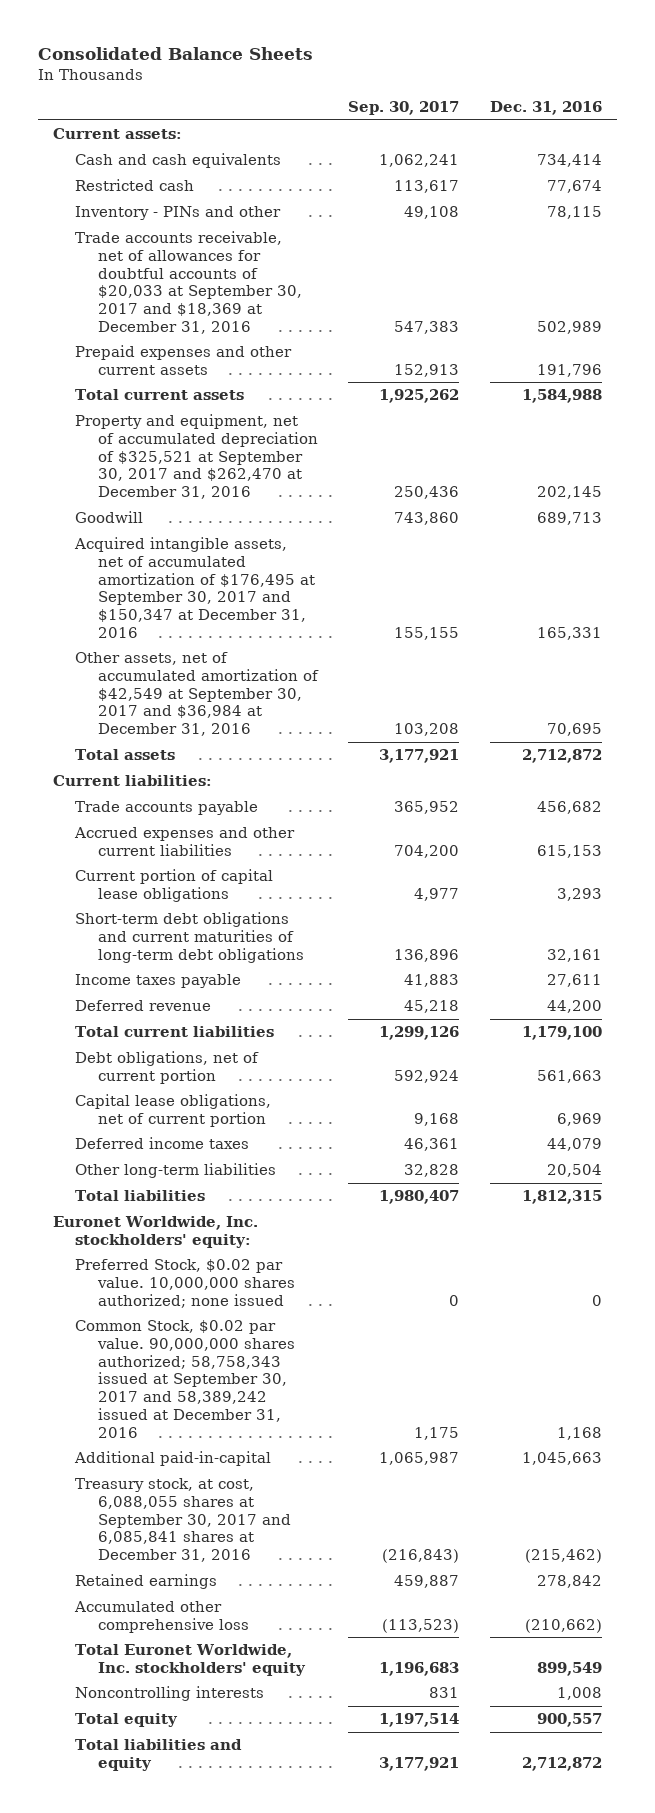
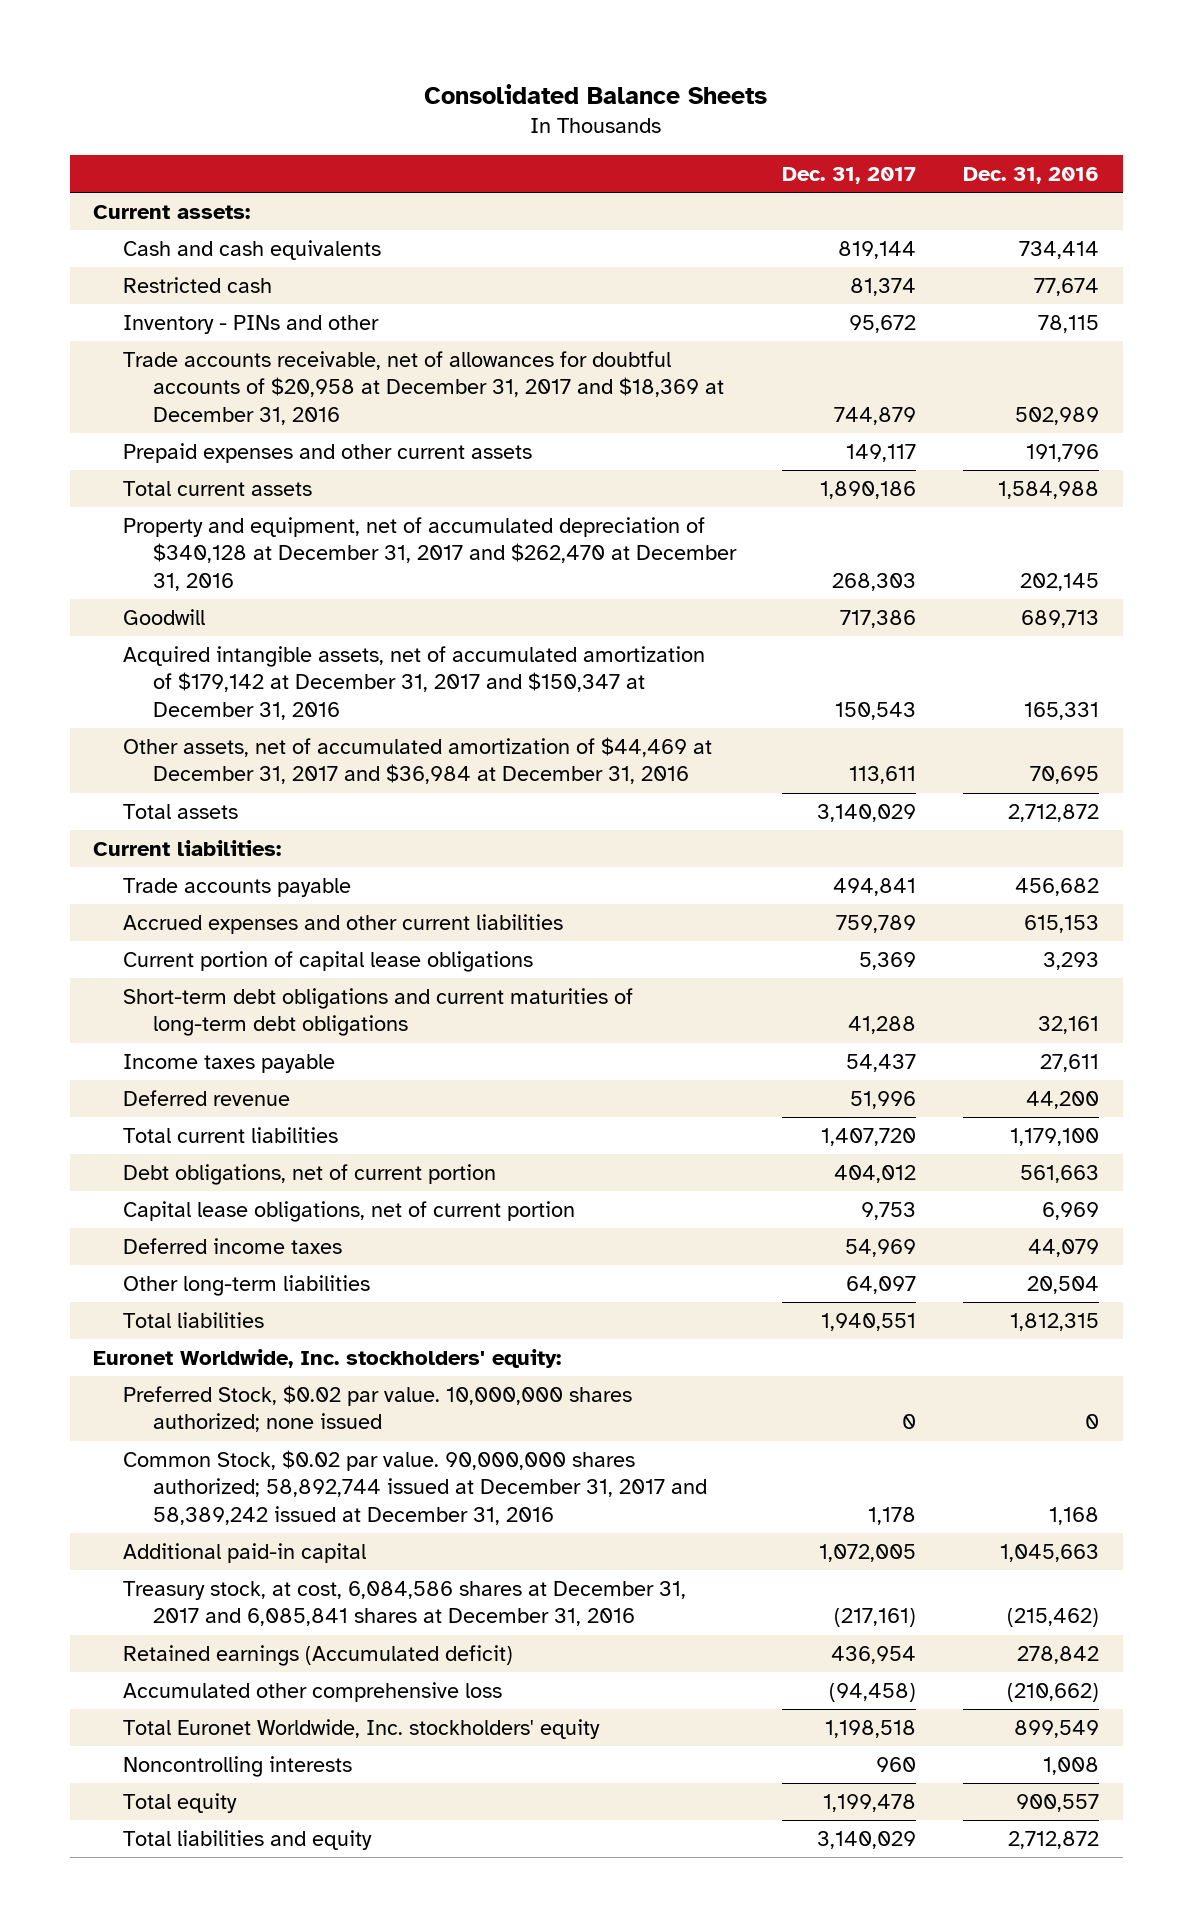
- | Sep. 30, 2017 | Dec. 31, 2016
+ | Dec. 31, 2017 | Dec. 31, 2016
- Trade accounts receivable, net of allowances for doubtful accounts of $20,033 at September 30, 2017 and $18,369 at December 31, 2016 | 547,383 | 502,989
+ Trade accounts receivable, net of allowances for doubtful accounts of $20,958 at December 31, 2017 and $18,369 at December 31, 2016 | 744,879 | 502,989
- Property and equipment, net of accumulated depreciation of $325,521 at September 30, 2017 and $262,470 at December 31, 2016 | 250,436 | 202,145
+ Property and equipment, net of accumulated depreciation of $340,128 at December 31, 2017 and $262,470 at December 31, 2016 | 268,303 | 202,145
- Acquired intangible assets, net of accumulated amortization of $176,495 at September 30, 2017 and $150,347 at December 31, 2016 | 155,155 | 165,331
- Other assets, net of accumulated amortization of $42,549 at September 30, 2017 and $36,984 at December 31, 2016 | 103,208 | 70,695
+ Acquired intangible assets, net of accumulated amortization of $179,142 at December 31, 2017 and $150,347 at December 31, 2016 | 150,543 | 165,331
+ Other assets, net of accumulated amortization of $44,469 at December 31, 2017 and $36,984 at December 31, 2016 | 113,611 | 70,695
- Common Stock, $0.02 par value. 90,000,000 shares authorized; 58,758,343 issued at September 30, 2017 and 58,389,242 issued at December 31, 2016 | 1,175 | 1,168
- Additional paid-in-capital | 1,065,987 | 1,045,663
- Treasury stock, at cost, 6,088,055 shares at September 30, 2017 and 6,085,841 shares at December 31, 2016 | (216,843) | (215,462)
- Retained earnings | 459,887 | 278,842
+ Common Stock, $0.02 par value. 90,000,000 shares authorized; 58,892,744 issued at December 31, 2017 and 58,389,242 issued at December 31, 2016 | 1,178 | 1,168
+ Additional paid-in capital | 1,072,005 | 1,045,663
+ Treasury stock, at cost, 6,084,586 shares at December 31, 2017 and 6,085,841 shares at December 31, 2016 | (217,161) | (215,462)
+ Retained earnings (Accumulated deficit) | 436,954 | 278,842

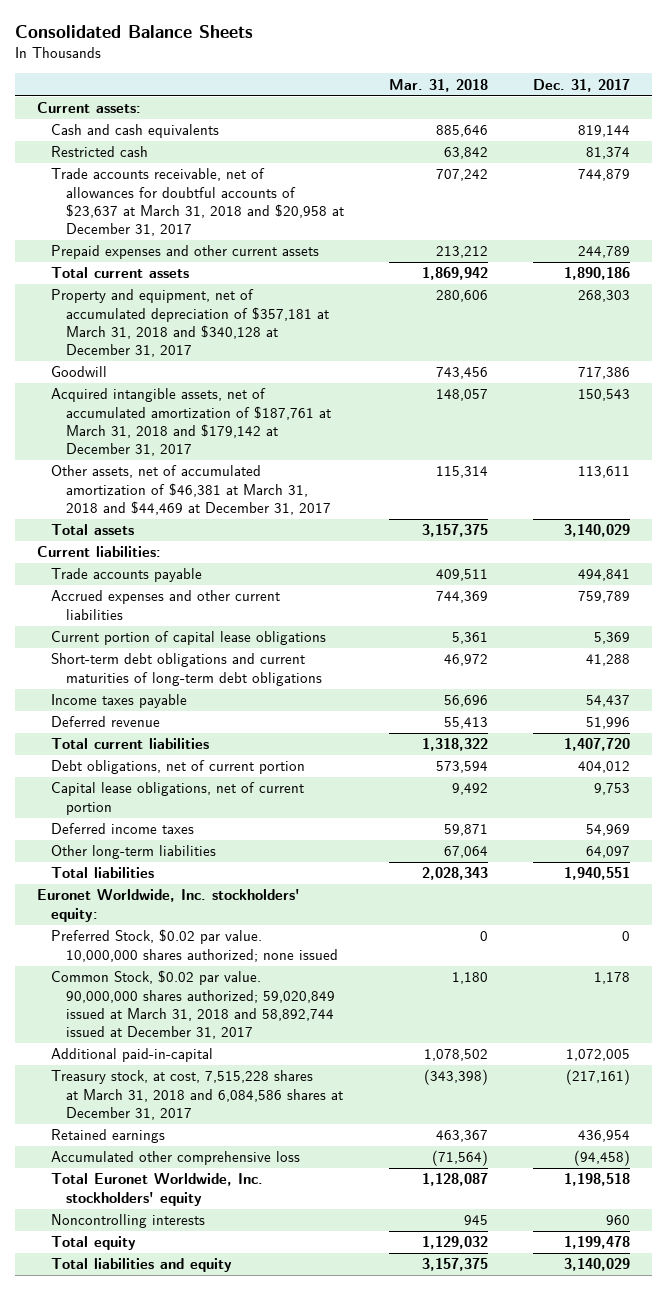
- | Dec. 31, 2017 | Dec. 31, 2016
+ | Mar. 31, 2018 | Dec. 31, 2017
- Inventory - PINs and other | 95,672 | 78,115
- Trade accounts receivable, net of allowances for doubtful accounts of $20,958 at December 31, 2017 and $18,369 at December 31, 2016 | 744,879 | 502,989
- Prepaid expenses and other current assets | 149,117 | 191,796
+ Trade accounts receivable, net of allowances for doubtful accounts of $23,637 at March 31, 2018 and $20,958 at December 31, 2017 | 707,242 | 744,879
+ Prepaid expenses and other current assets | 213,212 | 244,789
- Property and equipment, net of accumulated depreciation of $340,128 at December 31, 2017 and $262,470 at December 31, 2016 | 268,303 | 202,145
+ Property and equipment, net of accumulated depreciation of $357,181 at March 31, 2018 and $340,128 at December 31, 2017 | 280,606 | 268,303
- Acquired intangible assets, net of accumulated amortization of $179,142 at December 31, 2017 and $150,347 at December 31, 2016 | 150,543 | 165,331
- Other assets, net of accumulated amortization of $44,469 at December 31, 2017 and $36,984 at December 31, 2016 | 113,611 | 70,695
+ Acquired intangible assets, net of accumulated amortization of $187,761 at March 31, 2018 and $179,142 at December 31, 2017 | 148,057 | 150,543
+ Other assets, net of accumulated amortization of $46,381 at March 31, 2018 and $44,469 at December 31, 2017 | 115,314 | 113,611
- Common Stock, $0.02 par value. 90,000,000 shares authorized; 58,892,744 issued at December 31, 2017 and 58,389,242 issued at December 31, 2016 | 1,178 | 1,168
- Additional paid-in capital | 1,072,005 | 1,045,663
- Treasury stock, at cost, 6,084,586 shares at December 31, 2017 and 6,085,841 shares at December 31, 2016 | (217,161) | (215,462)
- Retained earnings (Accumulated deficit) | 436,954 | 278,842
+ Common Stock, $0.02 par value. 90,000,000 shares authorized; 59,020,849 issued at March 31, 2018 and 58,892,744 issued at December 31, 2017 | 1,180 | 1,178
+ Additional paid-in-capital | 1,078,502 | 1,072,005
+ Treasury stock, at cost, 7,515,228 shares at March 31, 2018 and 6,084,586 shares at December 31, 2017 | (343,398) | (217,161)
+ Retained earnings | 463,367 | 436,954

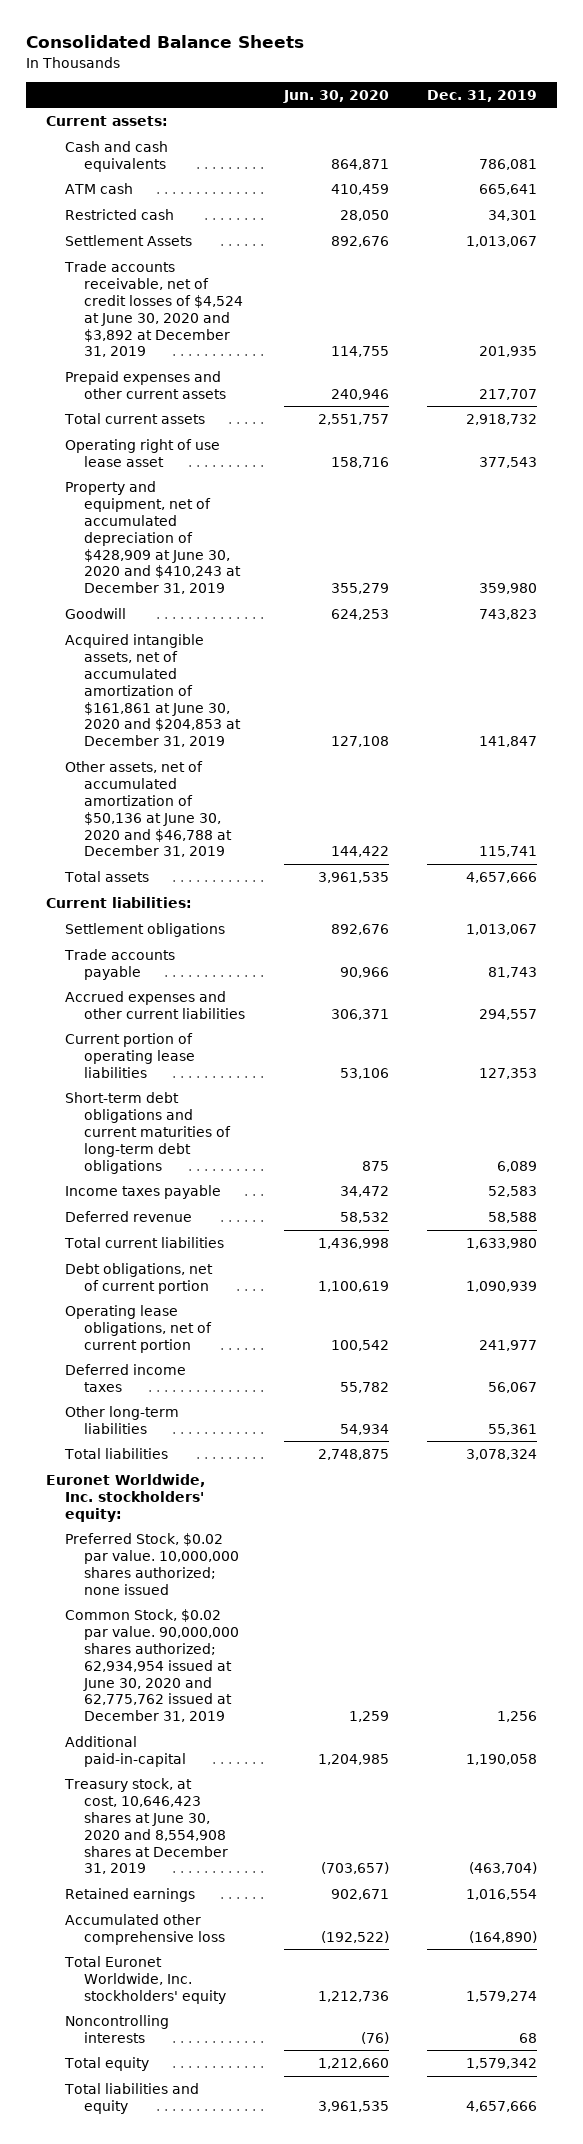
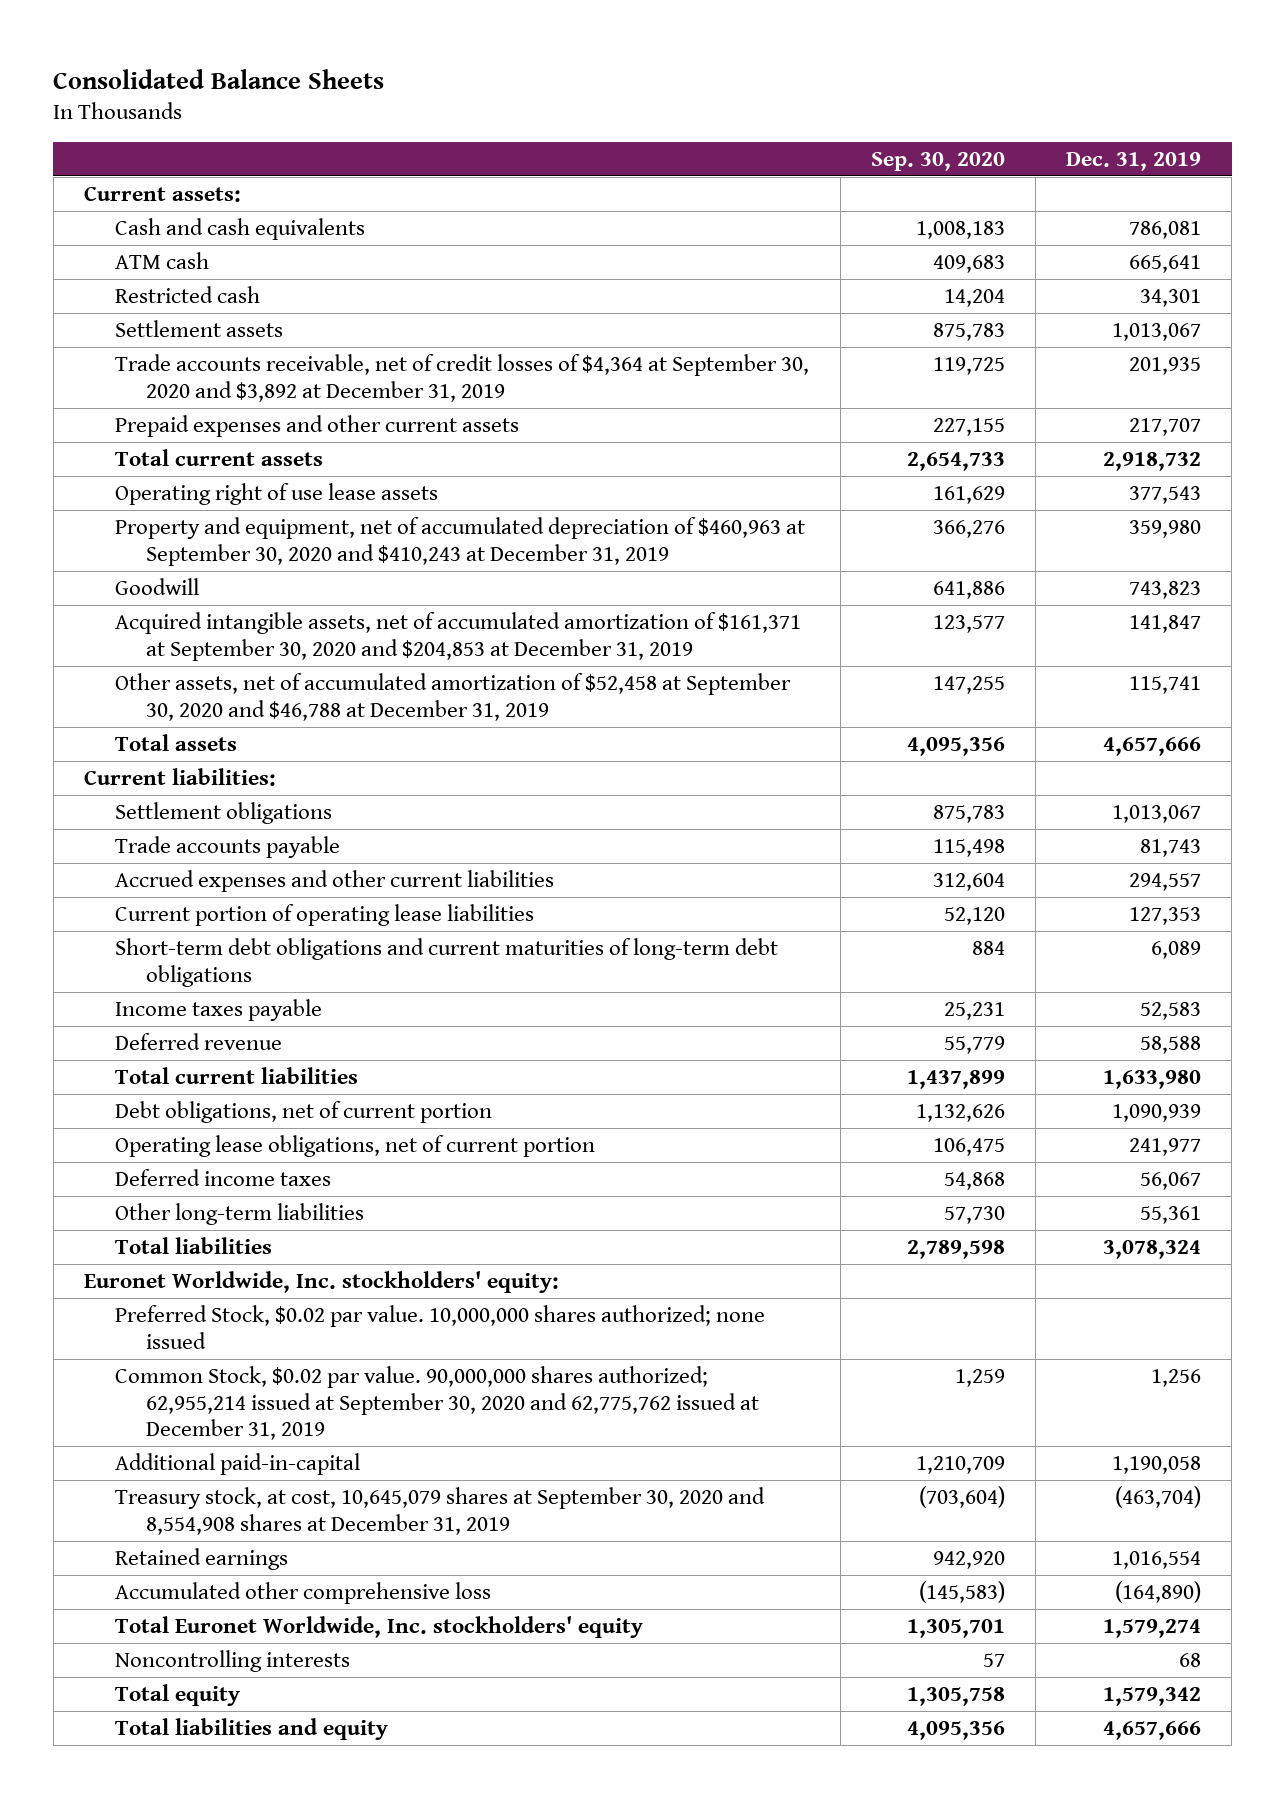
- | Jun. 30, 2020 | Dec. 31, 2019
+ | Sep. 30, 2020 | Dec. 31, 2019
- Settlement Assets | 892,676 | 1,013,067
- Trade accounts receivable, net of credit losses of $4,524 at June 30, 2020 and $3,892 at December 31, 2019 | 114,755 | 201,935
+ Settlement assets | 875,783 | 1,013,067
+ Trade accounts receivable, net of credit losses of $4,364 at September 30, 2020 and $3,892 at December 31, 2019 | 119,725 | 201,935
- Operating right of use lease asset | 158,716 | 377,543
- Property and equipment, net of accumulated depreciation of $428,909 at June 30, 2020 and $410,243 at December 31, 2019 | 355,279 | 359,980
+ Operating right of use lease assets | 161,629 | 377,543
+ Property and equipment, net of accumulated depreciation of $460,963 at September 30, 2020 and $410,243 at December 31, 2019 | 366,276 | 359,980
- Acquired intangible assets, net of accumulated amortization of $161,861 at June 30, 2020 and $204,853 at December 31, 2019 | 127,108 | 141,847
- Other assets, net of accumulated amortization of $50,136 at June 30, 2020 and $46,788 at December 31, 2019 | 144,422 | 115,741
+ Acquired intangible assets, net of accumulated amortization of $161,371 at September 30, 2020 and $204,853 at December 31, 2019 | 123,577 | 141,847
+ Other assets, net of accumulated amortization of $52,458 at September 30, 2020 and $46,788 at December 31, 2019 | 147,255 | 115,741
- Common Stock, $0.02 par value. 90,000,000 shares authorized; 62,934,954 issued at June 30, 2020 and 62,775,762 issued at December 31, 2019 | 1,259 | 1,256
+ Common Stock, $0.02 par value. 90,000,000 shares authorized; 62,955,214 issued at September 30, 2020 and 62,775,762 issued at December 31, 2019 | 1,259 | 1,256
- Treasury stock, at cost, 10,646,423 shares at June 30, 2020 and 8,554,908 shares at December 31, 2019 | (703,657) | (463,704)
+ Treasury stock, at cost, 10,645,079 shares at September 30, 2020 and 8,554,908 shares at December 31, 2019 | (703,604) | (463,704)

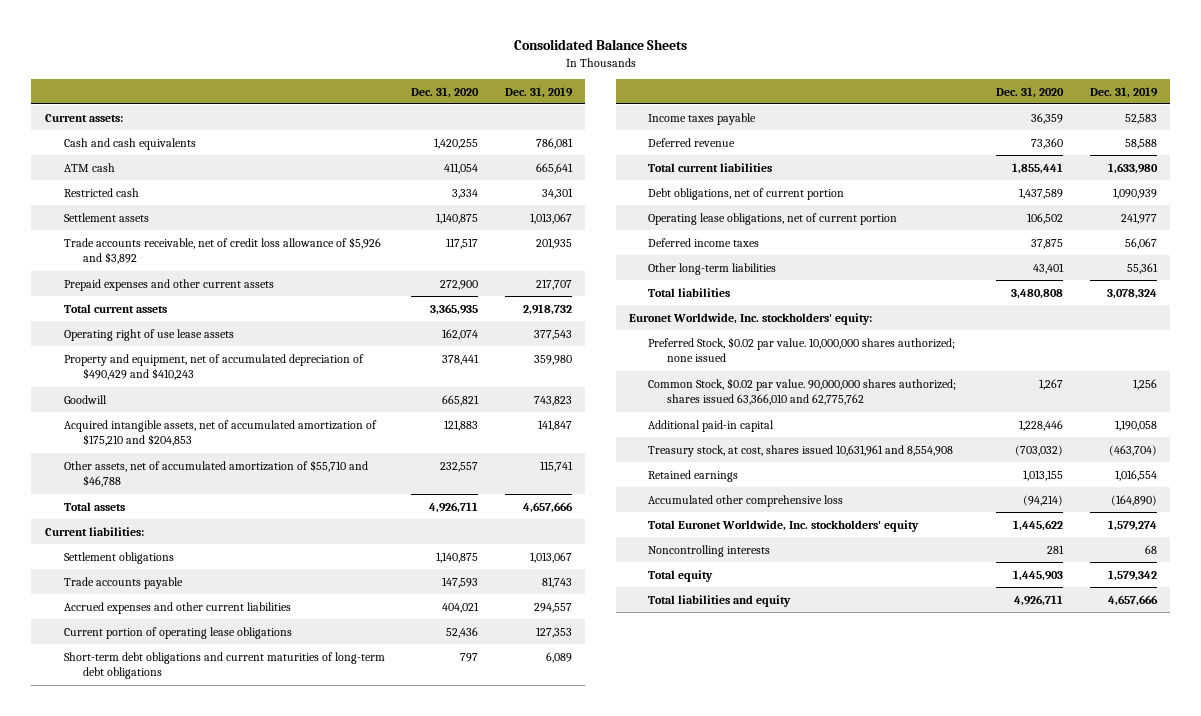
- | Sep. 30, 2020 | Dec. 31, 2019
+ | Dec. 31, 2020 | Dec. 31, 2019
- Trade accounts receivable, net of credit losses of $4,364 at September 30, 2020 and $3,892 at December 31, 2019 | 119,725 | 201,935
+ Trade accounts receivable, net of credit loss allowance of $5,926 and $3,892 | 117,517 | 201,935
- Property and equipment, net of accumulated depreciation of $460,963 at September 30, 2020 and $410,243 at December 31, 2019 | 366,276 | 359,980
+ Property and equipment, net of accumulated depreciation of $490,429 and $410,243 | 378,441 | 359,980
- Acquired intangible assets, net of accumulated amortization of $161,371 at September 30, 2020 and $204,853 at December 31, 2019 | 123,577 | 141,847
- Other assets, net of accumulated amortization of $52,458 at September 30, 2020 and $46,788 at December 31, 2019 | 147,255 | 115,741
+ Acquired intangible assets, net of accumulated amortization of $175,210 and $204,853 | 121,883 | 141,847
+ Other assets, net of accumulated amortization of $55,710 and $46,788 | 232,557 | 115,741
- Current portion of operating lease liabilities | 52,120 | 127,353
+ Current portion of operating lease obligations | 52,436 | 127,353
- Common Stock, $0.02 par value. 90,000,000 shares authorized; 62,955,214 issued at September 30, 2020 and 62,775,762 issued at December 31, 2019 | 1,259 | 1,256
- Additional paid-in-capital | 1,210,709 | 1,190,058
- Treasury stock, at cost, 10,645,079 shares at September 30, 2020 and 8,554,908 shares at December 31, 2019 | (703,604) | (463,704)
+ Common Stock, $0.02 par value. 90,000,000 shares authorized; shares issued 63,366,010 and 62,775,762 | 1,267 | 1,256
+ Additional paid-in capital | 1,228,446 | 1,190,058
+ Treasury stock, at cost, shares issued 10,631,961 and 8,554,908 | (703,032) | (463,704)

